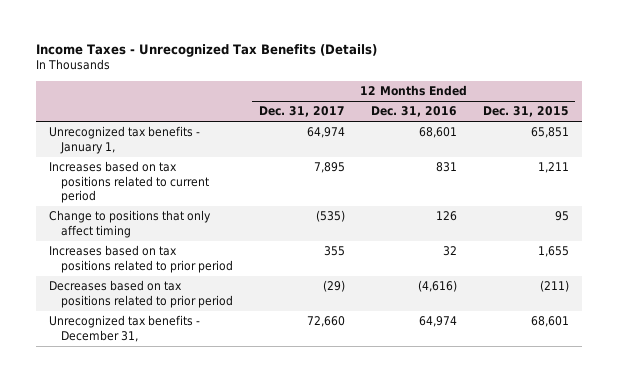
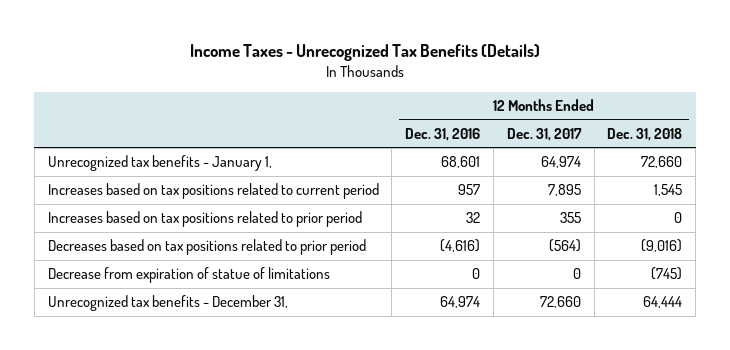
- | 12 Months Ended Dec. 31, 2017 | 12 Months Ended Dec. 31, 2016 | 12 Months Ended Dec. 31, 2015
+ | 12 Months Ended Dec. 31, 2016 | 12 Months Ended Dec. 31, 2017 | 12 Months Ended Dec. 31, 2018
- Increases based on tax positions related to current period | 7,895 | 831 | 1,211
- Change to positions that only affect timing | (535) | 126 | 95
+ Increases based on tax positions related to current period | 957 | 7,895 | 1,545
- Decreases based on tax positions related to prior period | (29) | (4,616) | (211)
+ Decreases based on tax positions related to prior period | (4,616) | (564) | (9,016)
+ Decrease from expiration of statue of limitations | 0 | 0 | (745)

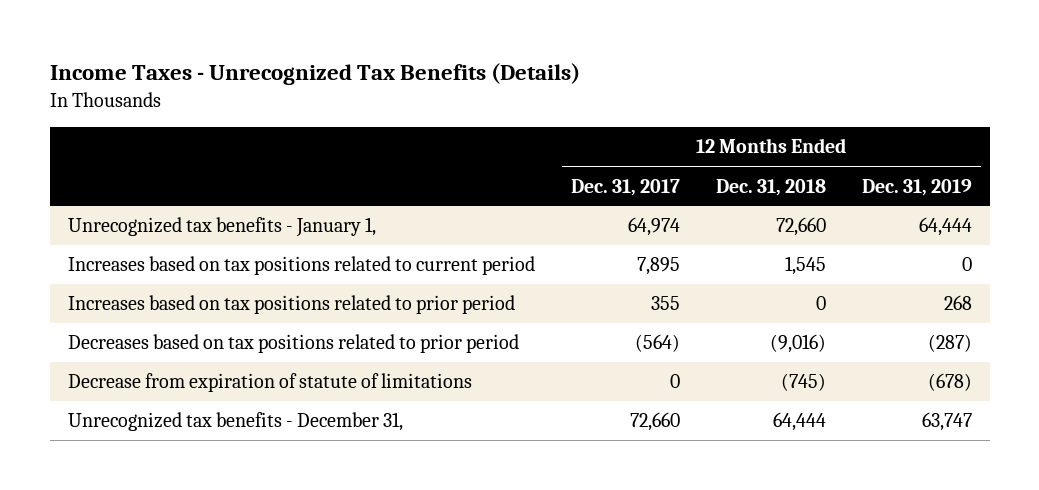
- | 12 Months Ended Dec. 31, 2016 | 12 Months Ended Dec. 31, 2017 | 12 Months Ended Dec. 31, 2018
+ | 12 Months Ended Dec. 31, 2017 | 12 Months Ended Dec. 31, 2018 | 12 Months Ended Dec. 31, 2019
- Decrease from expiration of statue of limitations | 0 | 0 | (745)
+ Decrease from expiration of statute of limitations | 0 | (745) | (678)

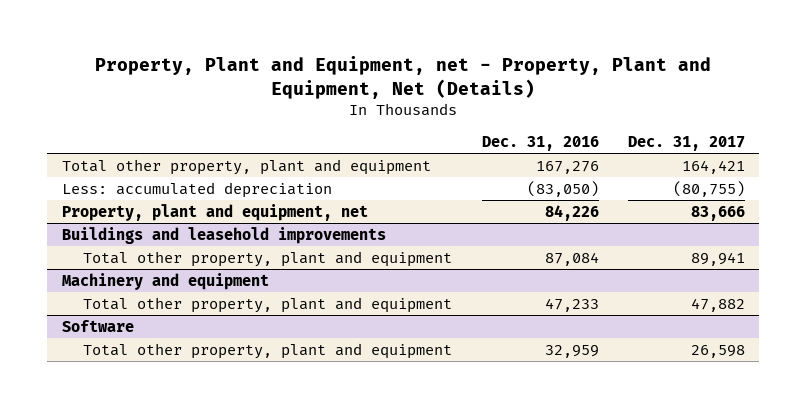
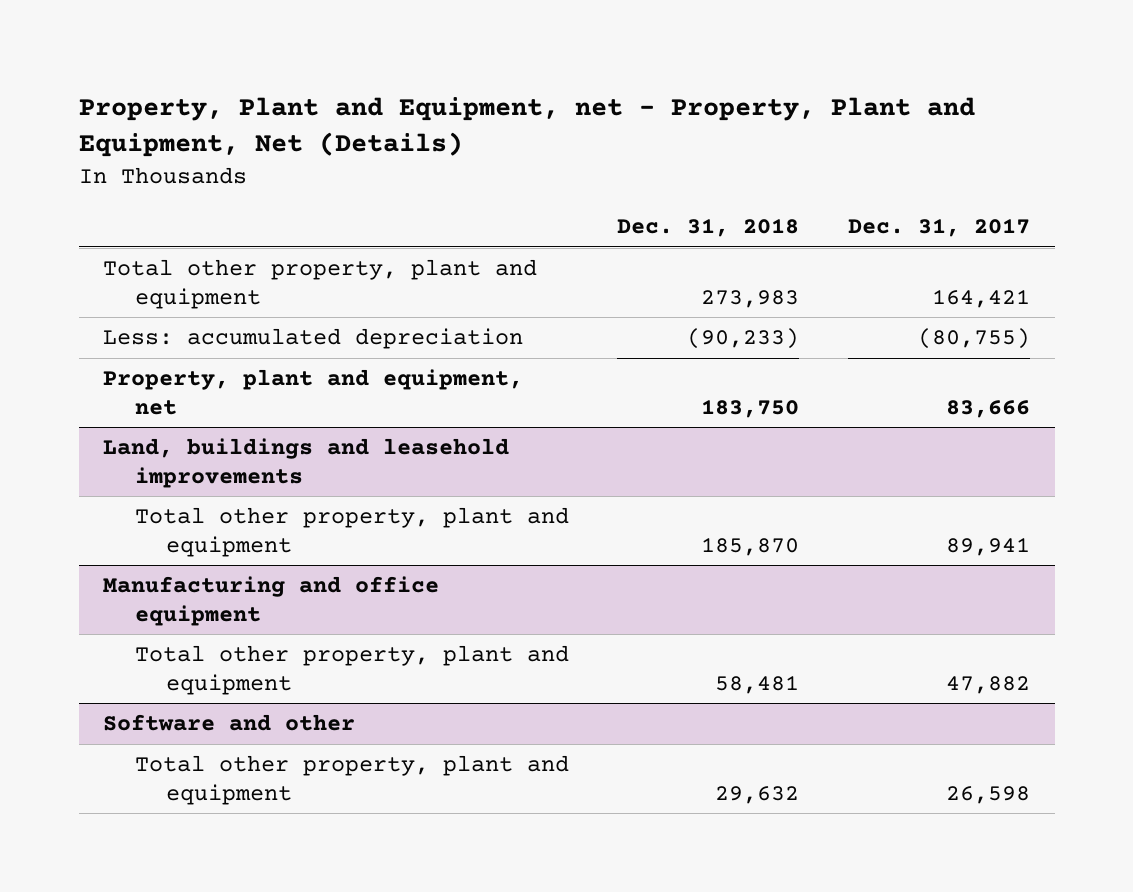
- | Dec. 31, 2016 | Dec. 31, 2017
+ | Dec. 31, 2018 | Dec. 31, 2017
- Buildings and leasehold improvements
+ Land, buildings and leasehold improvements
- Machinery and equipment
+ Manufacturing and office equipment
- Software
+ Software and other

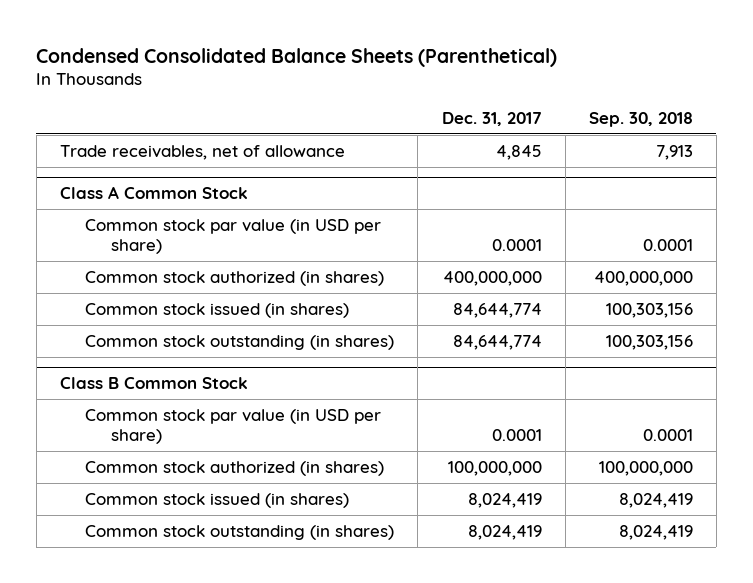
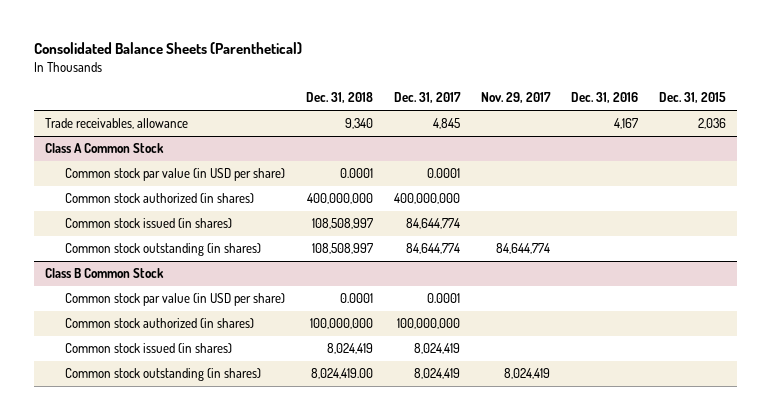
- Condensed Consolidated Balance Sheets (Parenthetical)
+ Consolidated Balance Sheets (Parenthetical)
- | Dec. 31, 2017 | Sep. 30, 2018
+ | Dec. 31, 2018 | Dec. 31, 2017 | Nov. 29, 2017 | Dec. 31, 2016 | Dec. 31, 2015
- Trade receivables, net of allowance | 4,845 | 7,913
+ Trade receivables, allowance | 9,340 | 4,845 | | 4,167 | 2,036

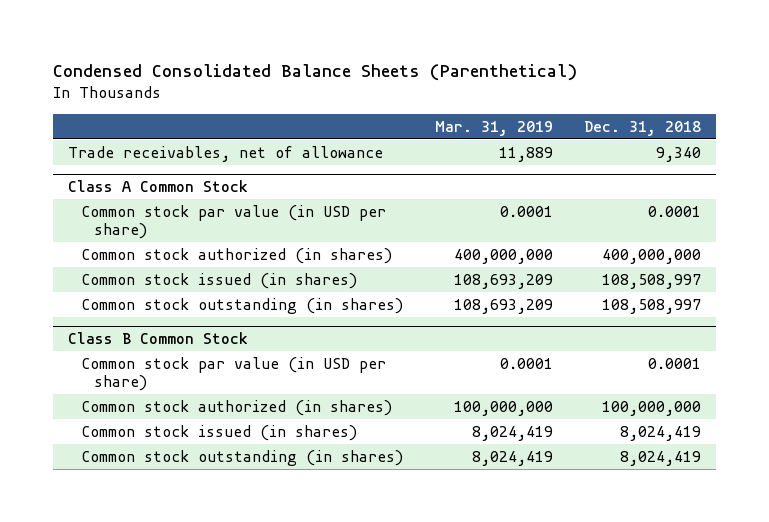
- Consolidated Balance Sheets (Parenthetical)
+ Condensed Consolidated Balance Sheets (Parenthetical)
- | Dec. 31, 2018 | Dec. 31, 2017 | Nov. 29, 2017 | Dec. 31, 2016 | Dec. 31, 2015
+ | Mar. 31, 2019 | Dec. 31, 2018
- Trade receivables, allowance | 9,340 | 4,845 | | 4,167 | 2,036
+ Trade receivables, net of allowance | 11,889 | 9,340
@ Class B Common Stock
- Common stock outstanding (in shares) | 8,024,419.00 | 8,024,419 | 8,024,419 | |
+ Common stock outstanding (in shares) | 8,024,419 | 8,024,419

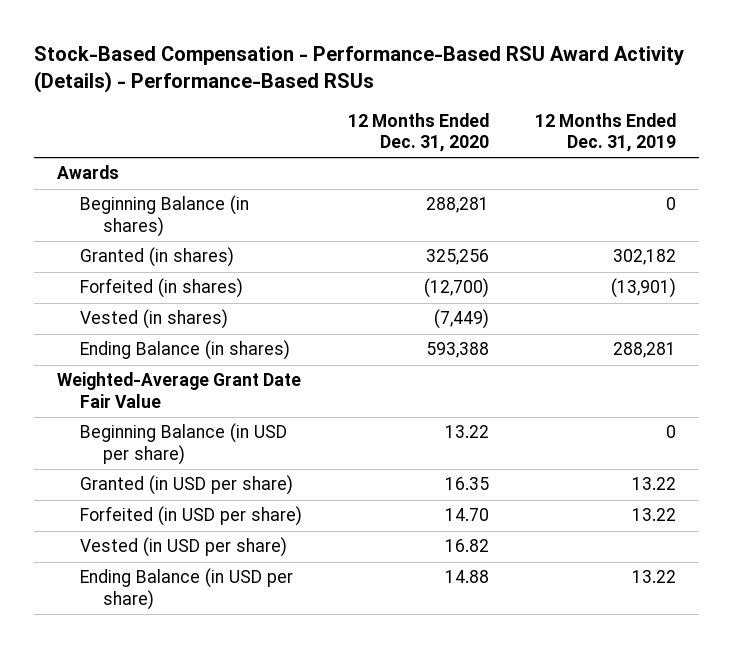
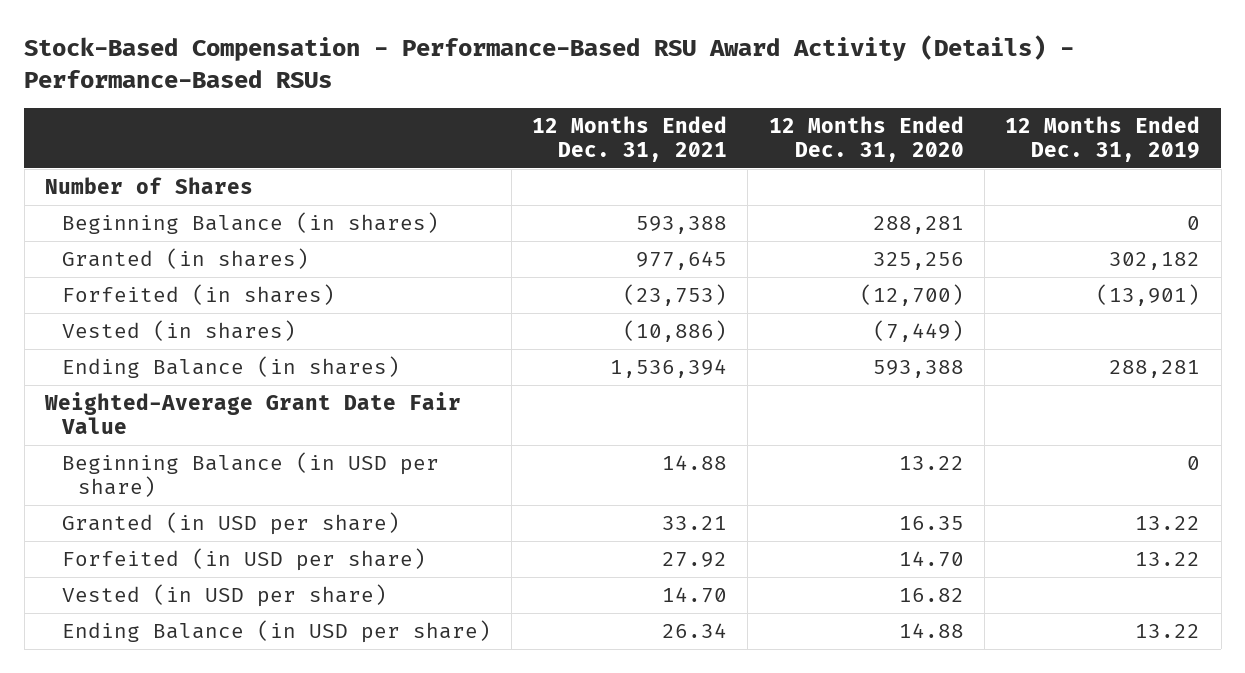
- | 12 Months Ended Dec. 31, 2020 | 12 Months Ended Dec. 31, 2019
+ | 12 Months Ended Dec. 31, 2021 | 12 Months Ended Dec. 31, 2020 | 12 Months Ended Dec. 31, 2019
- Awards
+ Number of Shares

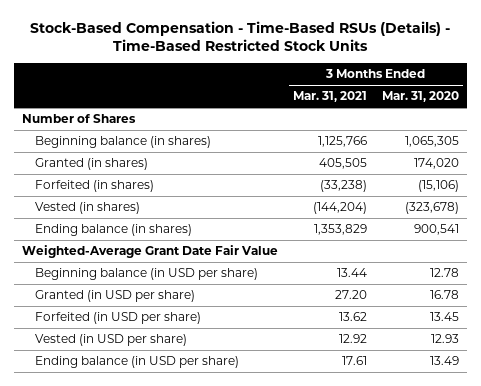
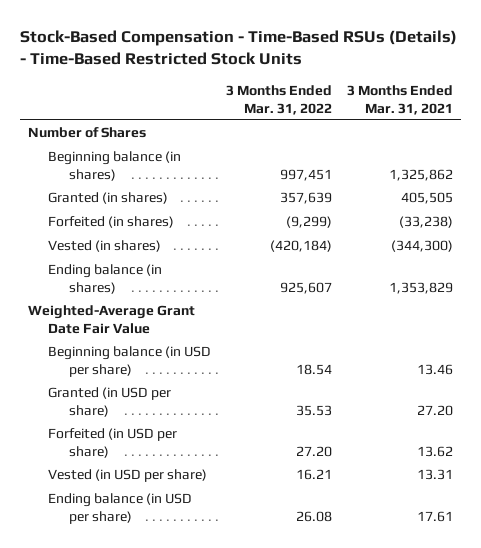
- | 3 Months Ended Mar. 31, 2021 | 3 Months Ended Mar. 31, 2020
+ | 3 Months Ended Mar. 31, 2022 | 3 Months Ended Mar. 31, 2021
- Beginning balance (in shares) | 1,125,766 | 1,065,305
+ Beginning balance (in shares) | 997,451 | 1,325,862
- Vested (in shares) | (144,204) | (323,678)
+ Vested (in shares) | (420,184) | (344,300)
- Beginning balance (in USD per share) | 13.44 | 12.78
+ Beginning balance (in USD per share) | 18.54 | 13.46
- Vested (in USD per share) | 12.92 | 12.93
+ Vested (in USD per share) | 16.21 | 13.31

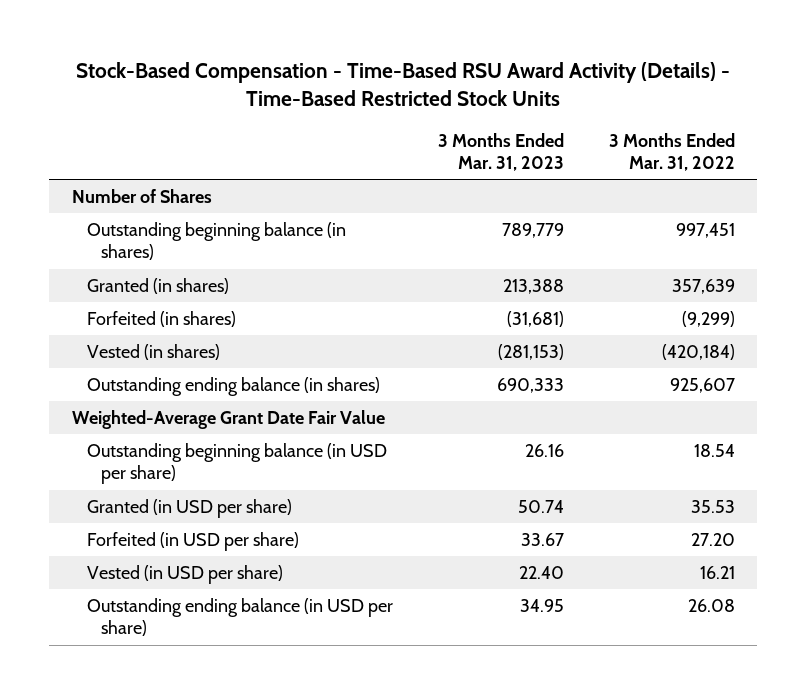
- Stock-Based Compensation - Time-Based RSUs (Details) - Time-Based Restricted Stock Units
+ Stock-Based Compensation - Time-Based RSU Award Activity (Details) - Time-Based Restricted Stock Units
- | 3 Months Ended Mar. 31, 2022 | 3 Months Ended Mar. 31, 2021
+ | 3 Months Ended Mar. 31, 2023 | 3 Months Ended Mar. 31, 2022
- Beginning balance (in shares) | 997,451 | 1,325,862
+ Outstanding beginning balance (in shares) | 789,779 | 997,451
- Ending balance (in shares) | 925,607 | 1,353,829
+ Outstanding ending balance (in shares) | 690,333 | 925,607
- Beginning balance (in USD per share) | 18.54 | 13.46
+ Outstanding beginning balance (in USD per share) | 26.16 | 18.54
- Ending balance (in USD per share) | 26.08 | 17.61
+ Outstanding ending balance (in USD per share) | 34.95 | 26.08

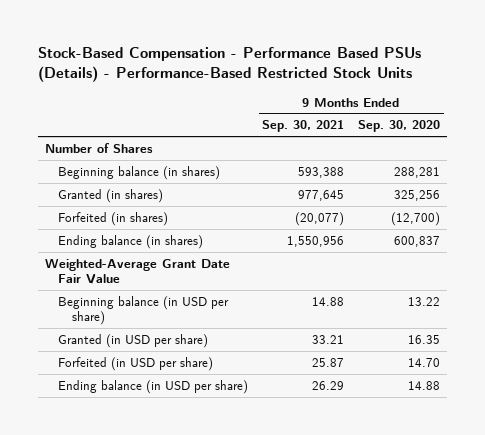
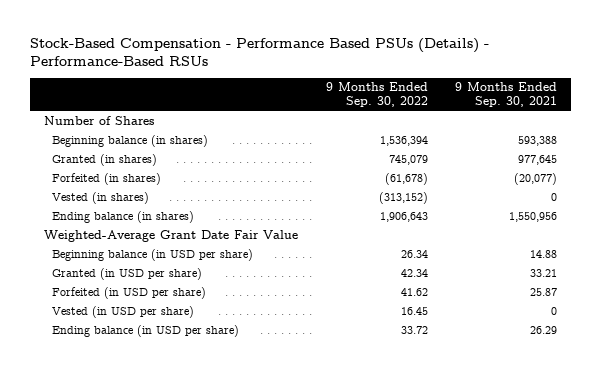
- Stock-Based Compensation - Performance Based PSUs (Details) - Performance-Based Restricted Stock Units
+ Stock-Based Compensation - Performance Based PSUs (Details) - Performance-Based RSUs
- | 9 Months Ended Sep. 30, 2021 | 9 Months Ended Sep. 30, 2020
+ | 9 Months Ended Sep. 30, 2022 | 9 Months Ended Sep. 30, 2021
+ Vested (in shares) | (313,152) | 0
+ Vested (in USD per share) | 16.45 | 0

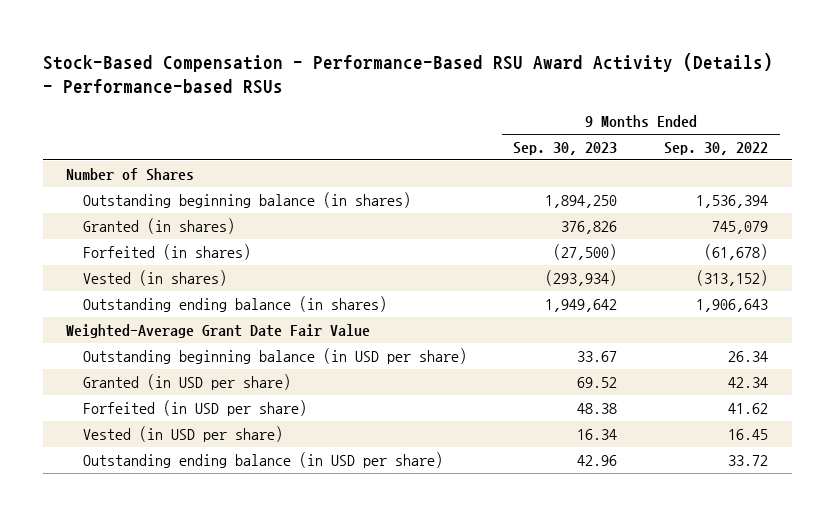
- Stock-Based Compensation - Performance Based PSUs (Details) - Performance-Based RSUs
+ Stock-Based Compensation - Performance-Based RSU Award Activity (Details) - Performance-based RSUs
- | 9 Months Ended Sep. 30, 2022 | 9 Months Ended Sep. 30, 2021
+ | 9 Months Ended Sep. 30, 2023 | 9 Months Ended Sep. 30, 2022
- Beginning balance (in shares) | 1,536,394 | 593,388
+ Outstanding beginning balance (in shares) | 1,894,250 | 1,536,394
- Ending balance (in shares) | 1,906,643 | 1,550,956
+ Outstanding ending balance (in shares) | 1,949,642 | 1,906,643
- Beginning balance (in USD per share) | 26.34 | 14.88
+ Outstanding beginning balance (in USD per share) | 33.67 | 26.34
- Ending balance (in USD per share) | 33.72 | 26.29
+ Outstanding ending balance (in USD per share) | 42.96 | 33.72

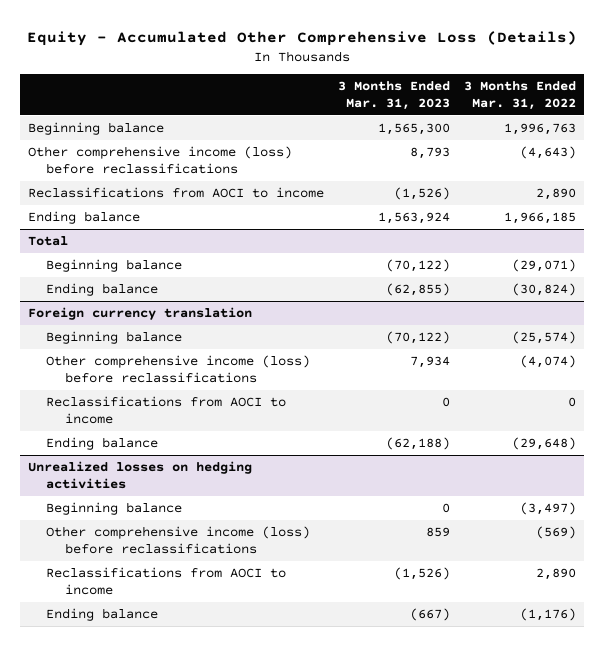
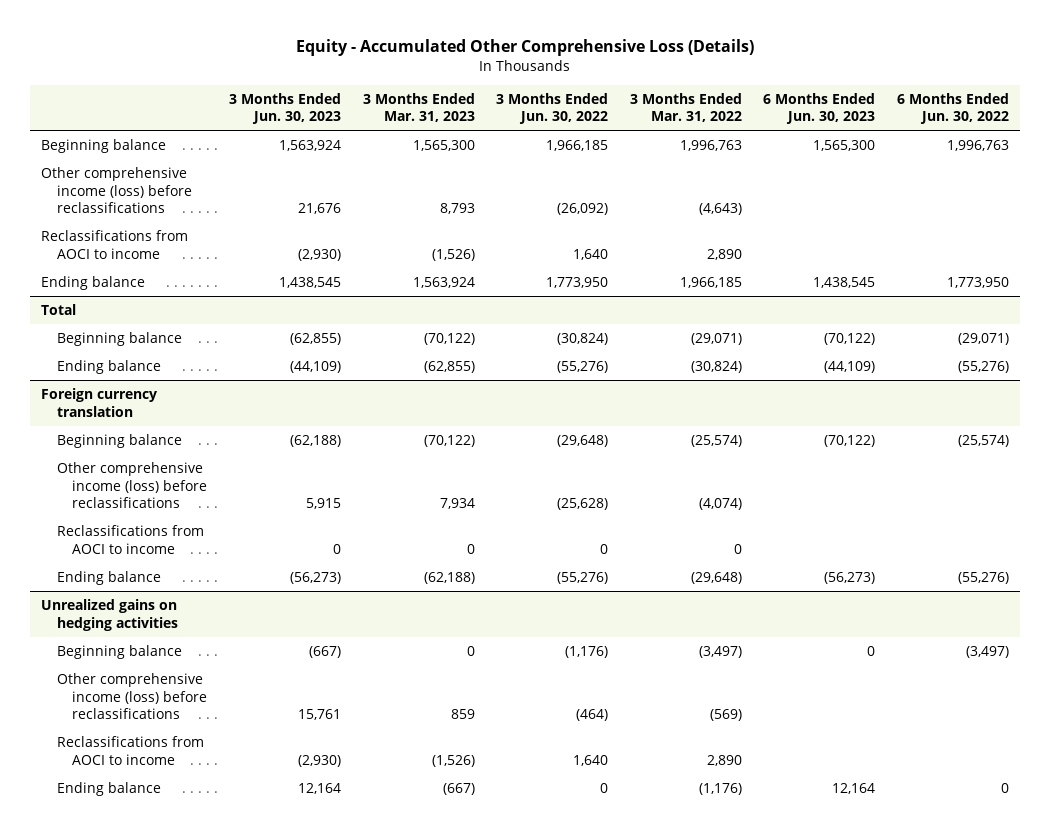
- | 3 Months Ended Mar. 31, 2023 | 3 Months Ended Mar. 31, 2022
+ | 3 Months Ended Jun. 30, 2023 | 3 Months Ended Mar. 31, 2023 | 3 Months Ended Jun. 30, 2022 | 3 Months Ended Mar. 31, 2022 | 6 Months Ended Jun. 30, 2023 | 6 Months Ended Jun. 30, 2022
- Unrealized losses on hedging activities
+ Unrealized gains on hedging activities

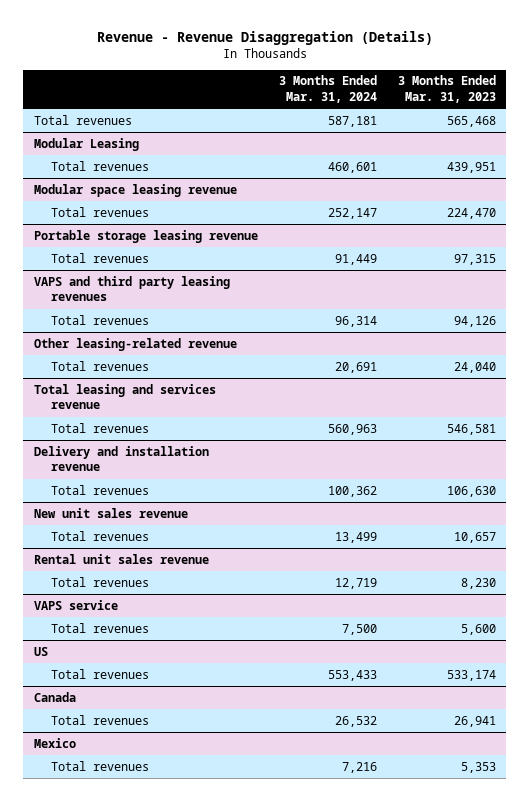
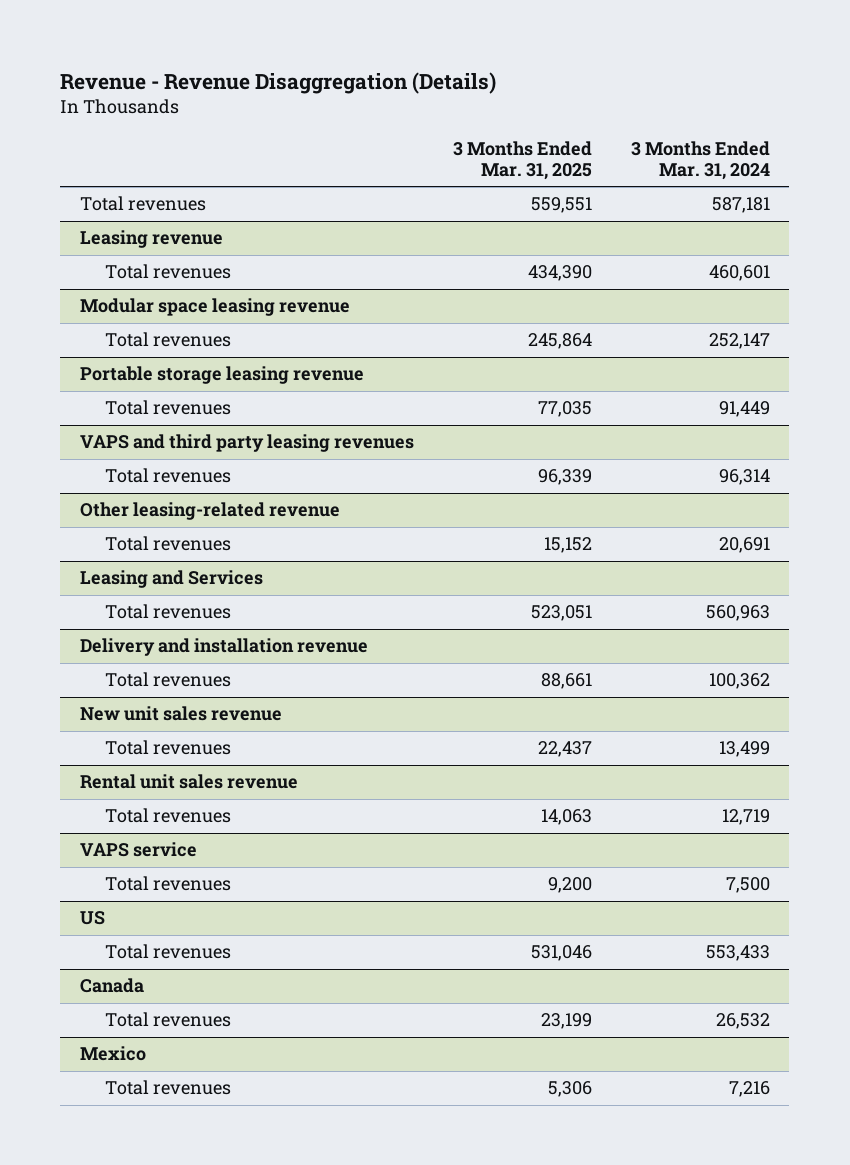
- | 3 Months Ended Mar. 31, 2024 | 3 Months Ended Mar. 31, 2023
+ | 3 Months Ended Mar. 31, 2025 | 3 Months Ended Mar. 31, 2024
- Modular Leasing
+ Leasing revenue
- Total leasing and services revenue
+ Leasing and Services

